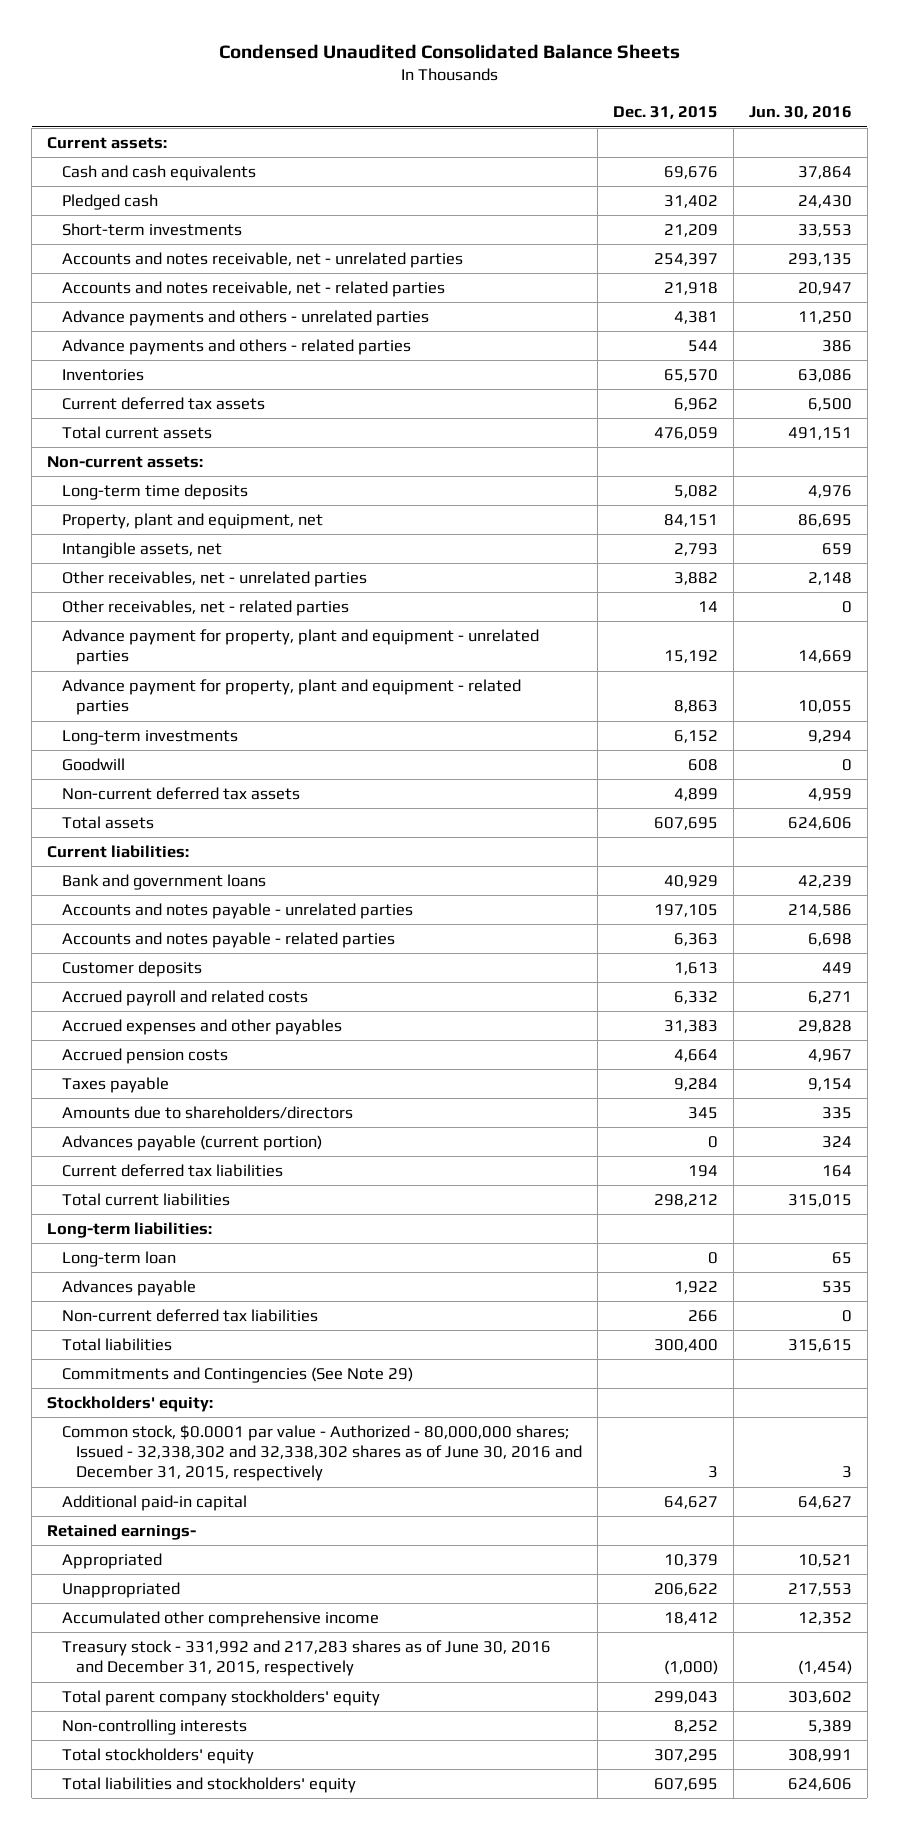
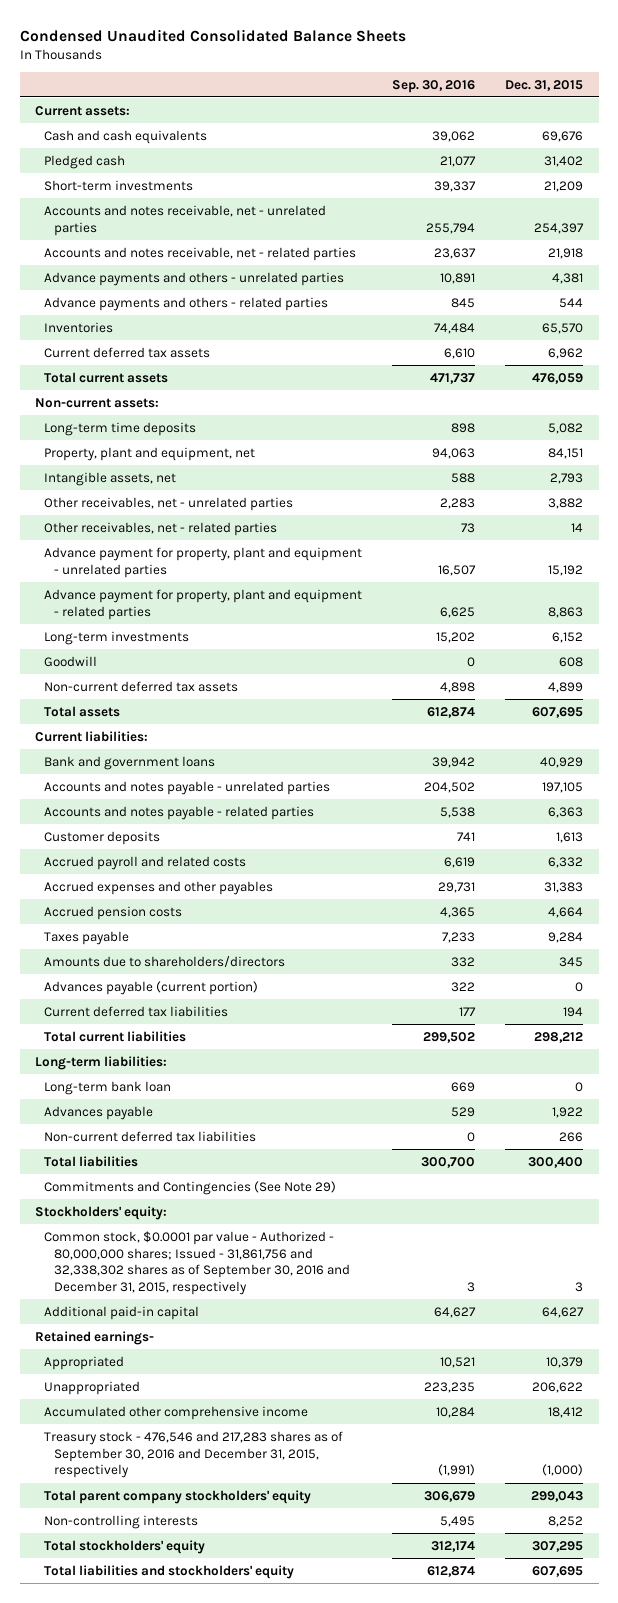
- | Dec. 31, 2015 | Jun. 30, 2016
+ | Sep. 30, 2016 | Dec. 31, 2015
- Long-term loan | 0 | 65
+ Long-term bank loan | 669 | 0
- Common stock, $0.0001 par value - Authorized - 80,000,000 shares; Issued - 32,338,302 and 32,338,302 shares as of June 30, 2016 and December 31, 2015, respectively | 3 | 3
+ Common stock, $0.0001 par value - Authorized - 80,000,000 shares; Issued - 31,861,756 and 32,338,302 shares as of September 30, 2016 and December 31, 2015, respectively | 3 | 3
- Treasury stock - 331,992 and 217,283 shares as of June 30, 2016 and December 31, 2015, respectively | (1,000) | (1,454)
+ Treasury stock - 476,546 and 217,283 shares as of September 30, 2016 and December 31, 2015, respectively | (1,991) | (1,000)

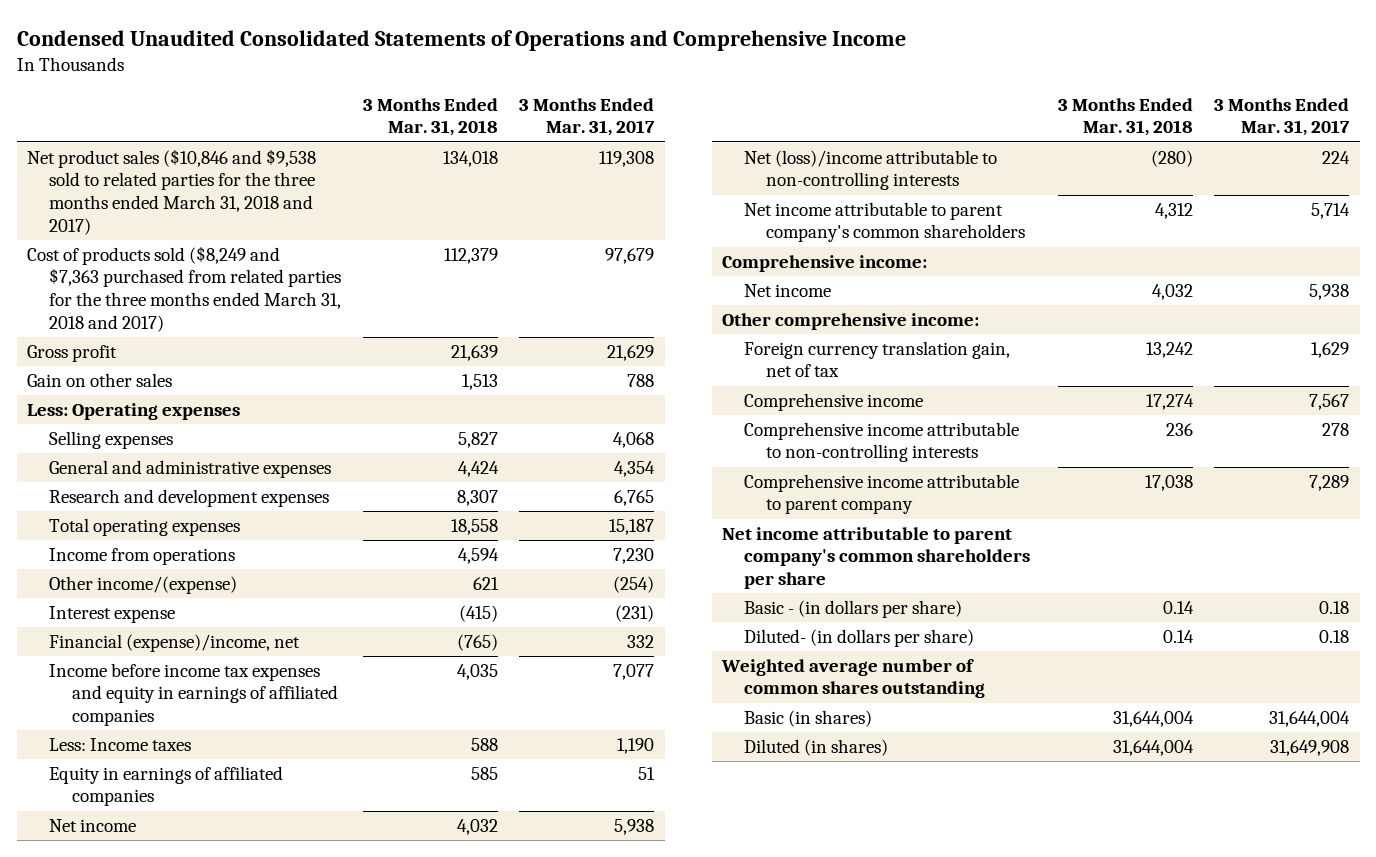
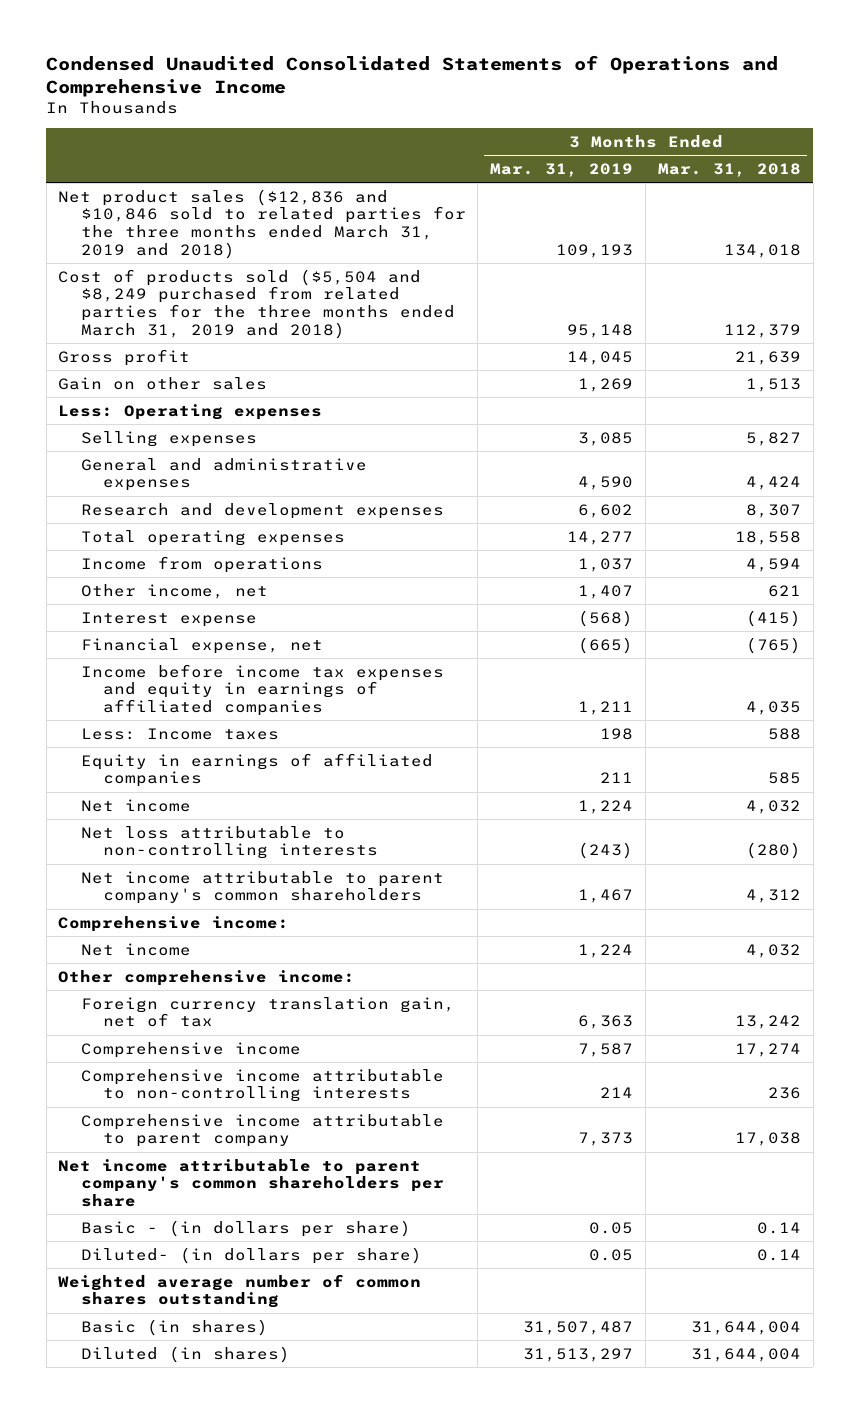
- | 3 Months Ended Mar. 31, 2018 | 3 Months Ended Mar. 31, 2017
+ | 3 Months Ended Mar. 31, 2019 | 3 Months Ended Mar. 31, 2018
- Net product sales ($10,846 and $9,538 sold to related parties for the three months ended March 31, 2018 and 2017) | 134,018 | 119,308
- Cost of products sold ($8,249 and $7,363 purchased from related parties for the three months ended March 31, 2018 and 2017) | 112,379 | 97,679
+ Net product sales ($12,836 and $10,846 sold to related parties for the three months ended March 31, 2019 and 2018) | 109,193 | 134,018
+ Cost of products sold ($5,504 and $8,249 purchased from related parties for the three months ended March 31, 2019 and 2018) | 95,148 | 112,379
- Other income/(expense) | 621 | (254)
+ Other income, net | 1,407 | 621
- Financial (expense)/income, net | (765) | 332
+ Financial expense, net | (665) | (765)
- Net (loss)/income attributable to non-controlling interests | (280) | 224
+ Net loss attributable to non-controlling interests | (243) | (280)

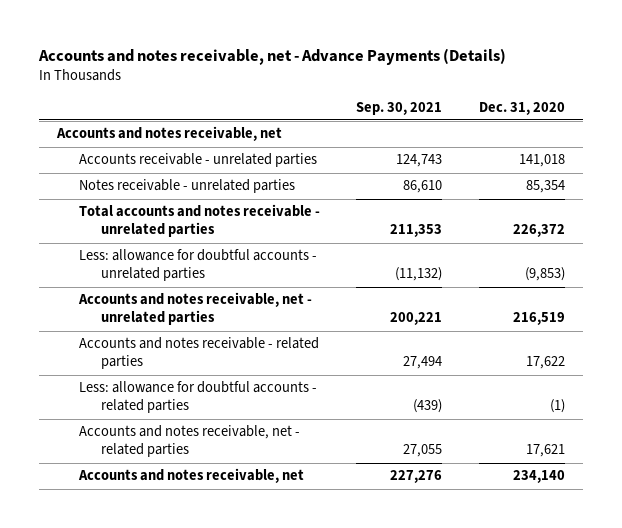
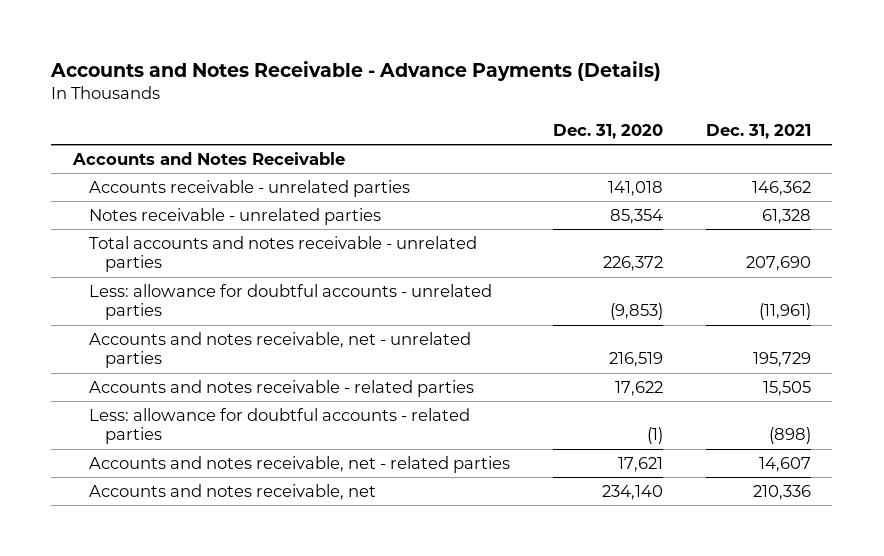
- Accounts and notes receivable, net - Advance Payments (Details)
+ Accounts and Notes Receivable - Advance Payments (Details)
- | Sep. 30, 2021 | Dec. 31, 2020
+ | Dec. 31, 2020 | Dec. 31, 2021
- Accounts and notes receivable, net
+ Accounts and Notes Receivable

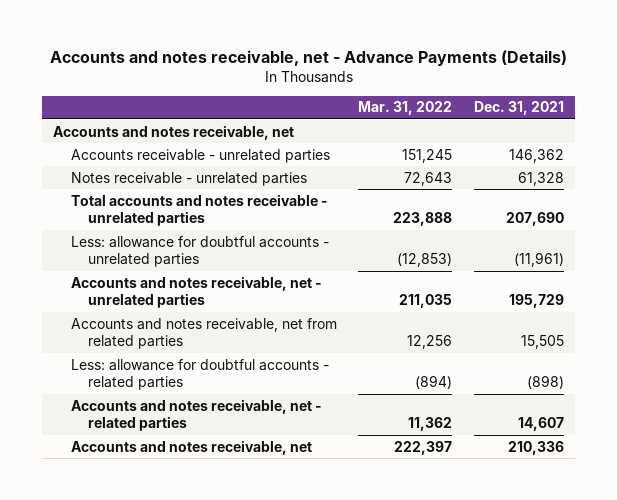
- Accounts and Notes Receivable - Advance Payments (Details)
+ Accounts and notes receivable, net - Advance Payments (Details)
- | Dec. 31, 2020 | Dec. 31, 2021
+ | Mar. 31, 2022 | Dec. 31, 2021
- Accounts and Notes Receivable
+ Accounts and notes receivable, net
- Accounts and notes receivable - related parties | 17,622 | 15,505
+ Accounts and notes receivable, net from related parties | 12,256 | 15,505

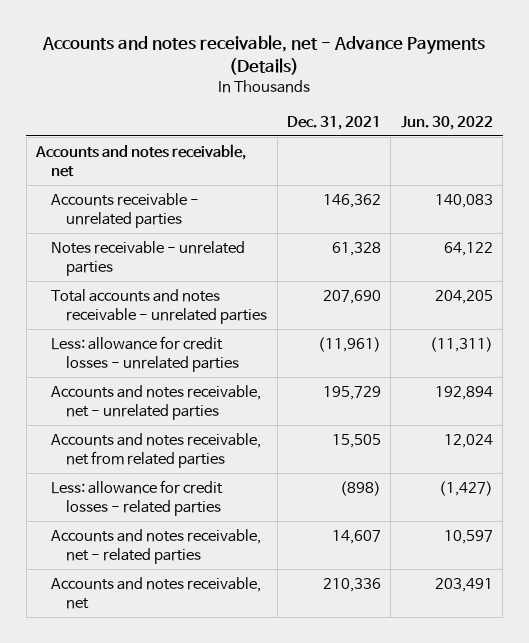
- | Mar. 31, 2022 | Dec. 31, 2021
+ | Dec. 31, 2021 | Jun. 30, 2022
- Less: allowance for doubtful accounts - unrelated parties | (12,853) | (11,961)
+ Less: allowance for credit losses - unrelated parties | (11,961) | (11,311)
- Less: allowance for doubtful accounts - related parties | (894) | (898)
+ Less: allowance for credit losses - related parties | (898) | (1,427)

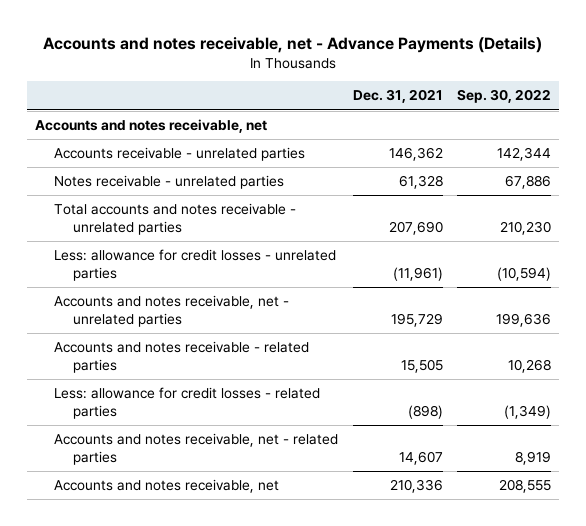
- | Dec. 31, 2021 | Jun. 30, 2022
+ | Dec. 31, 2021 | Sep. 30, 2022
- Accounts and notes receivable, net from related parties | 15,505 | 12,024
+ Accounts and notes receivable - related parties | 15,505 | 10,268

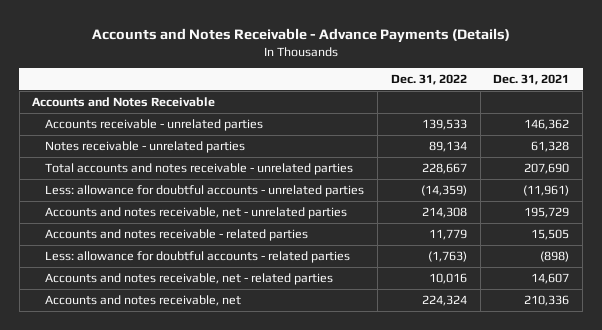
- Accounts and notes receivable, net - Advance Payments (Details)
+ Accounts and Notes Receivable - Advance Payments (Details)
- | Dec. 31, 2021 | Sep. 30, 2022
+ | Dec. 31, 2022 | Dec. 31, 2021
- Accounts and notes receivable, net
+ Accounts and Notes Receivable
- Less: allowance for credit losses - unrelated parties | (11,961) | (10,594)
+ Less: allowance for doubtful accounts - unrelated parties | (14,359) | (11,961)
- Less: allowance for credit losses - related parties | (898) | (1,349)
+ Less: allowance for doubtful accounts - related parties | (1,763) | (898)

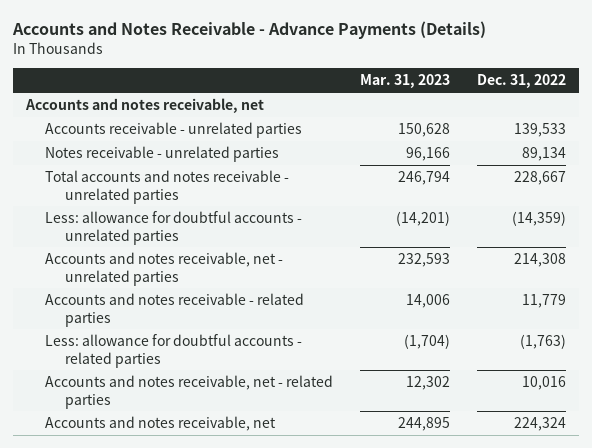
- | Dec. 31, 2022 | Dec. 31, 2021
+ | Mar. 31, 2023 | Dec. 31, 2022
- Accounts and Notes Receivable
+ Accounts and notes receivable, net

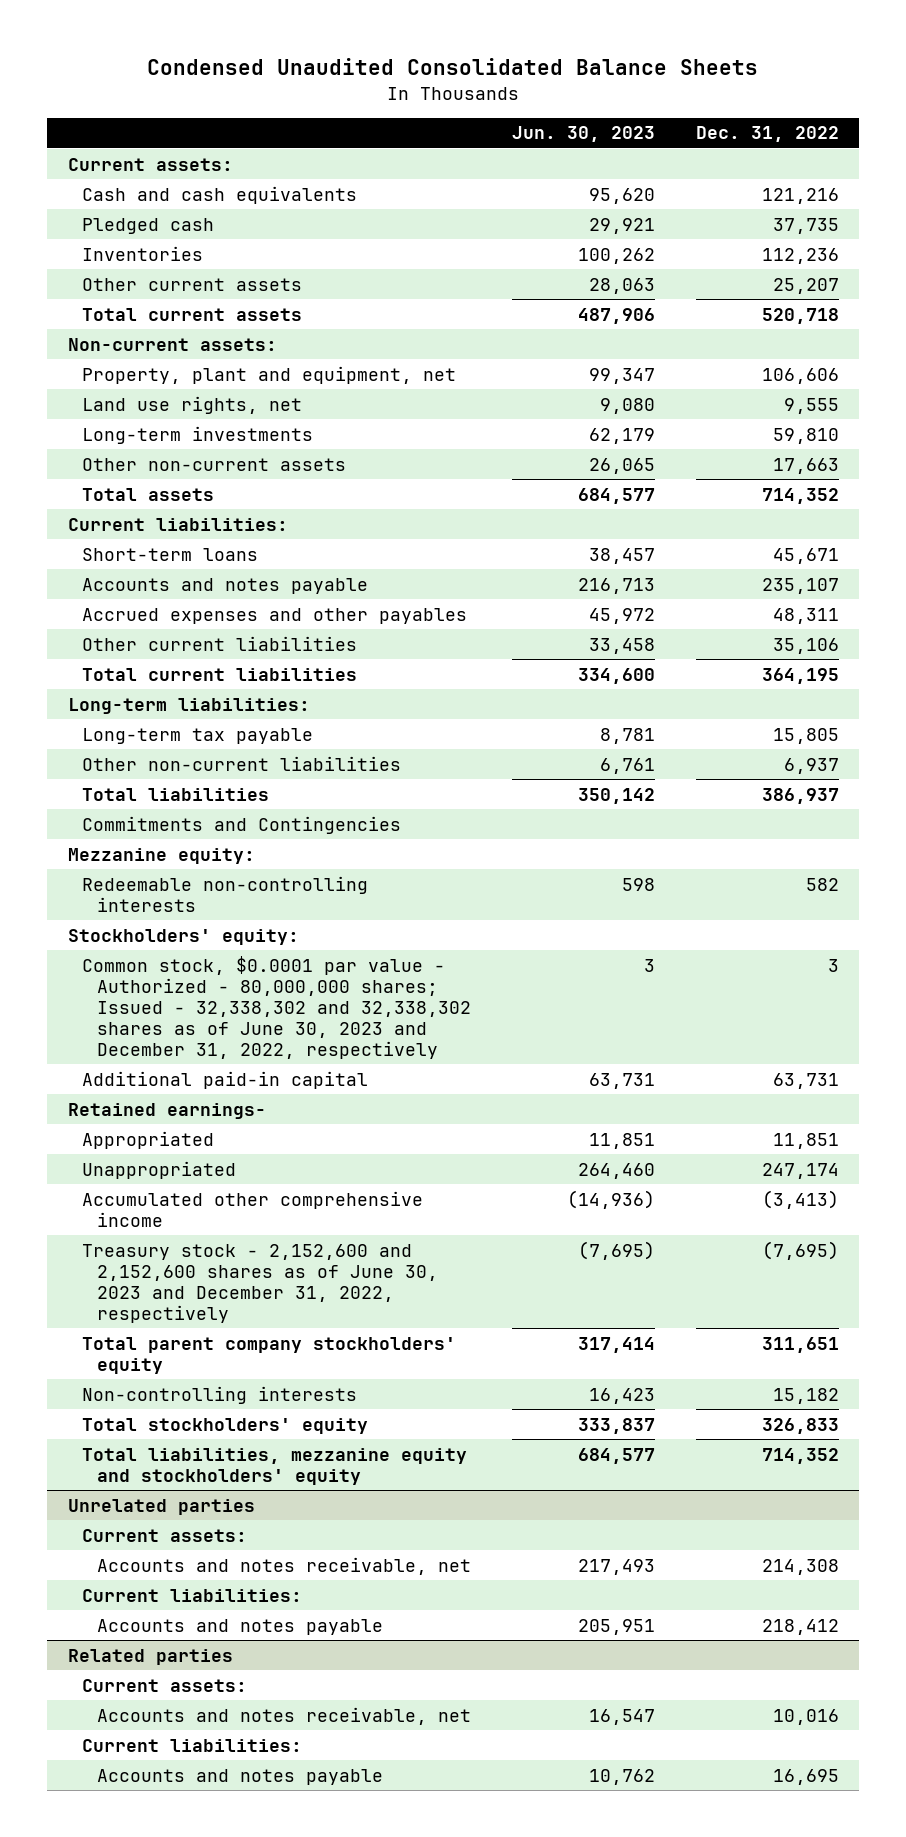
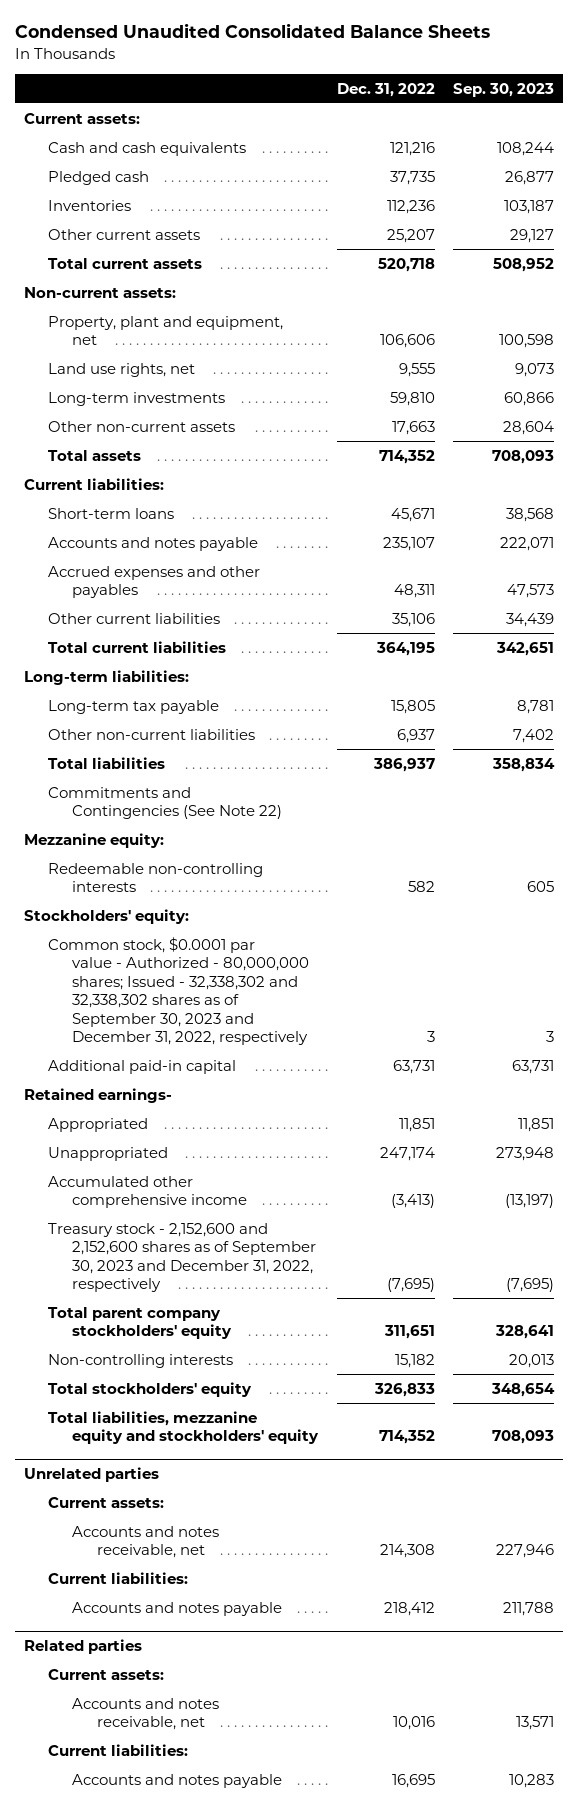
- | Jun. 30, 2023 | Dec. 31, 2022
+ | Dec. 31, 2022 | Sep. 30, 2023
- Commitments and Contingencies
+ Commitments and Contingencies (See Note 22)
- Common stock, $0.0001 par value - Authorized - 80,000,000 shares; Issued - 32,338,302 and 32,338,302 shares as of June 30, 2023 and December 31, 2022, respectively | 3 | 3
+ Common stock, $0.0001 par value - Authorized - 80,000,000 shares; Issued - 32,338,302 and 32,338,302 shares as of September 30, 2023 and December 31, 2022, respectively | 3 | 3
- Treasury stock - 2,152,600 and 2,152,600 shares as of June 30, 2023 and December 31, 2022, respectively | (7,695) | (7,695)
+ Treasury stock - 2,152,600 and 2,152,600 shares as of September 30, 2023 and December 31, 2022, respectively | (7,695) | (7,695)

